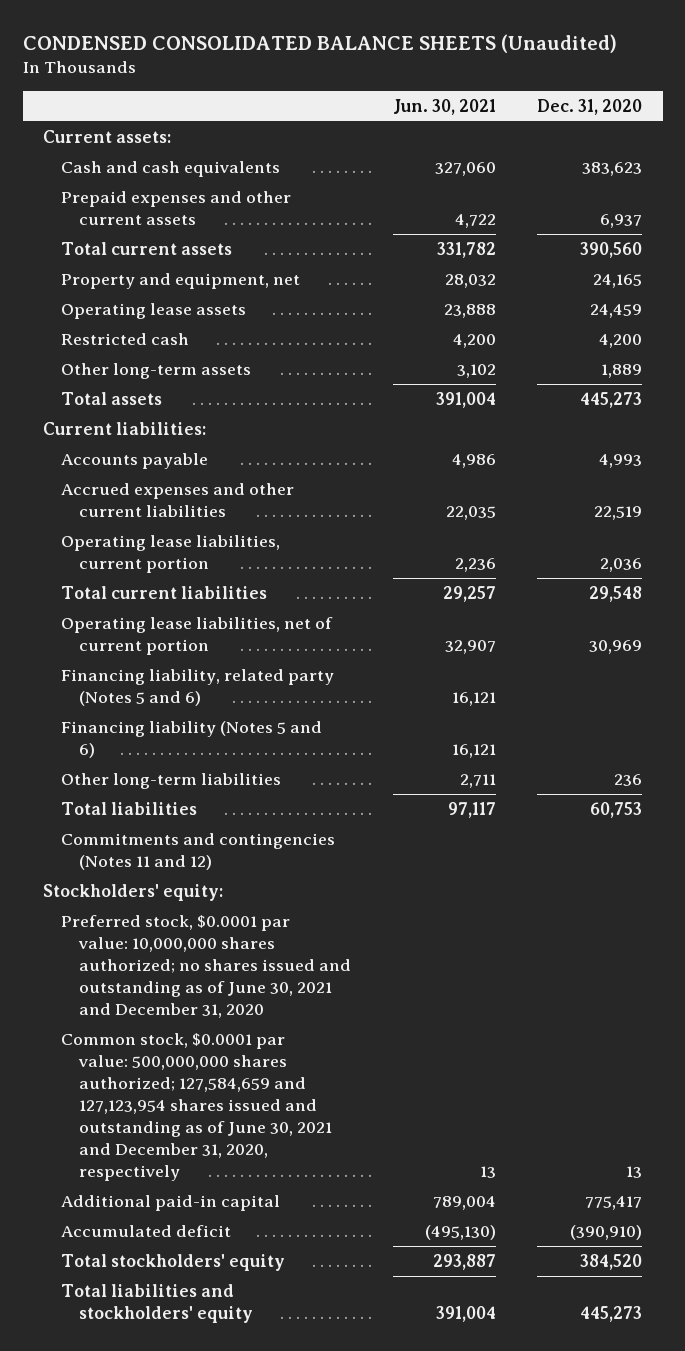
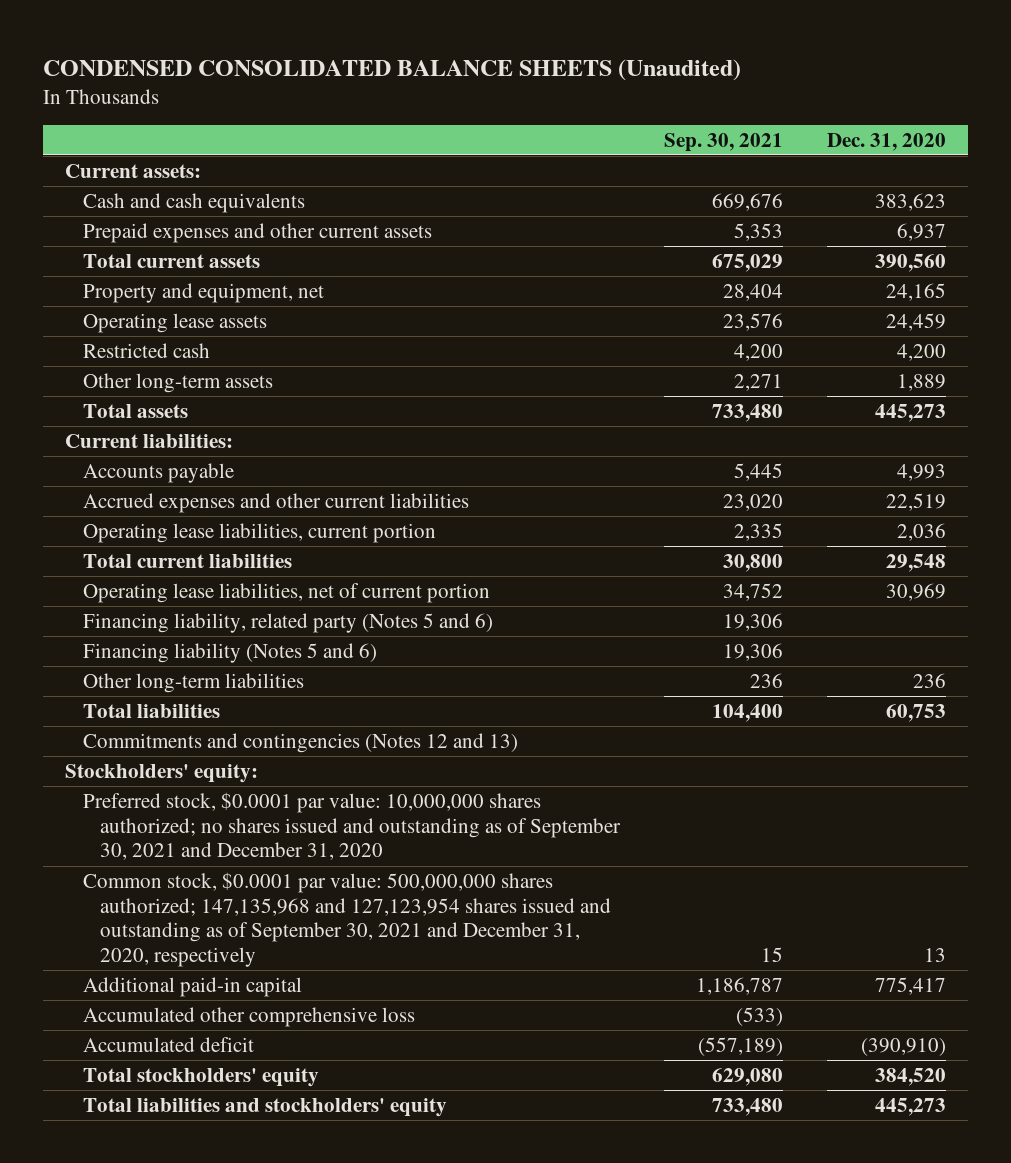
- | Jun. 30, 2021 | Dec. 31, 2020
+ | Sep. 30, 2021 | Dec. 31, 2020
- Commitments and contingencies (Notes 11 and 12)
+ Commitments and contingencies (Notes 12 and 13)
- Preferred stock, $0.0001 par value: 10,000,000 shares authorized; no shares issued and outstanding as of June 30, 2021 and December 31, 2020
- Common stock, $0.0001 par value: 500,000,000 shares authorized; 127,584,659 and 127,123,954 shares issued and outstanding as of June 30, 2021 and December 31, 2020, respectively | 13 | 13
+ Preferred stock, $0.0001 par value: 10,000,000 shares authorized; no shares issued and outstanding as of September 30, 2021 and December 31, 2020
+ Common stock, $0.0001 par value: 500,000,000 shares authorized; 147,135,968 and 127,123,954 shares issued and outstanding as of September 30, 2021 and December 31, 2020, respectively | 15 | 13
+ Accumulated other comprehensive loss | (533) |

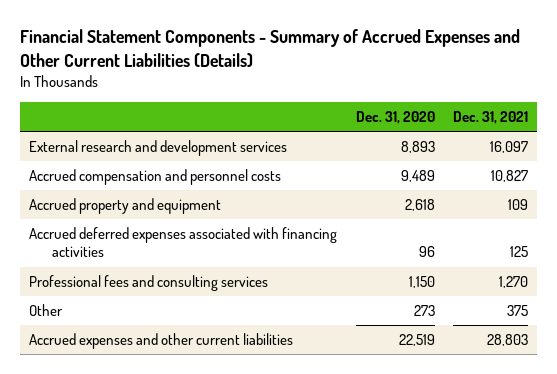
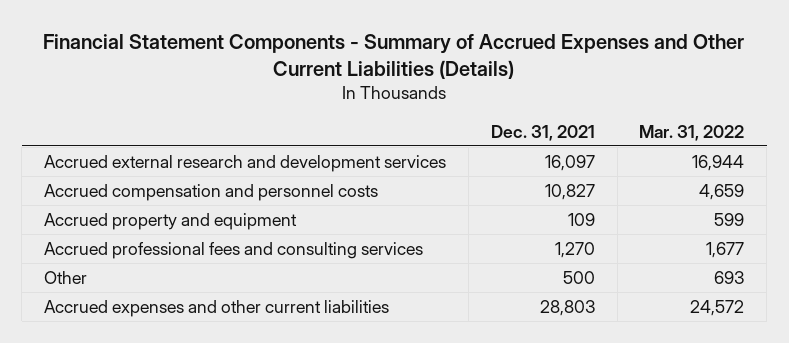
- | Dec. 31, 2020 | Dec. 31, 2021
+ | Dec. 31, 2021 | Mar. 31, 2022
- External research and development services | 8,893 | 16,097
+ Accrued external research and development services | 16,097 | 16,944
- Accrued deferred expenses associated with financing activities | 96 | 125
- Professional fees and consulting services | 1,150 | 1,270
- Other | 273 | 375
+ Accrued professional fees and consulting services | 1,270 | 1,677
+ Other | 500 | 693

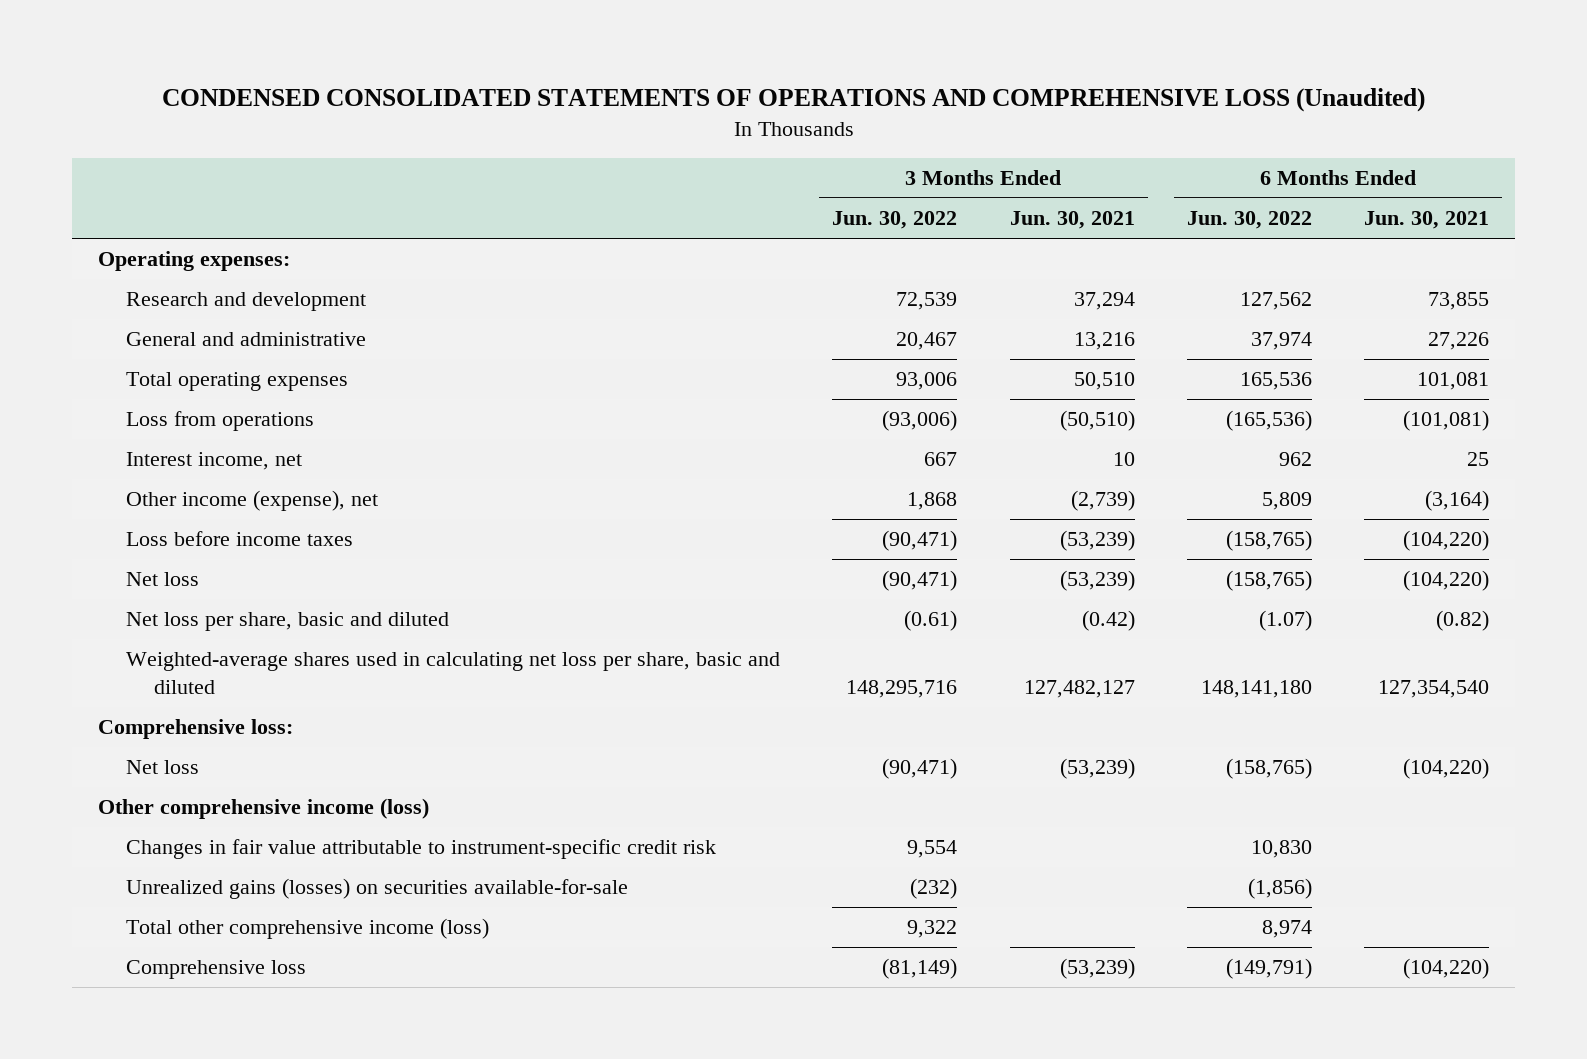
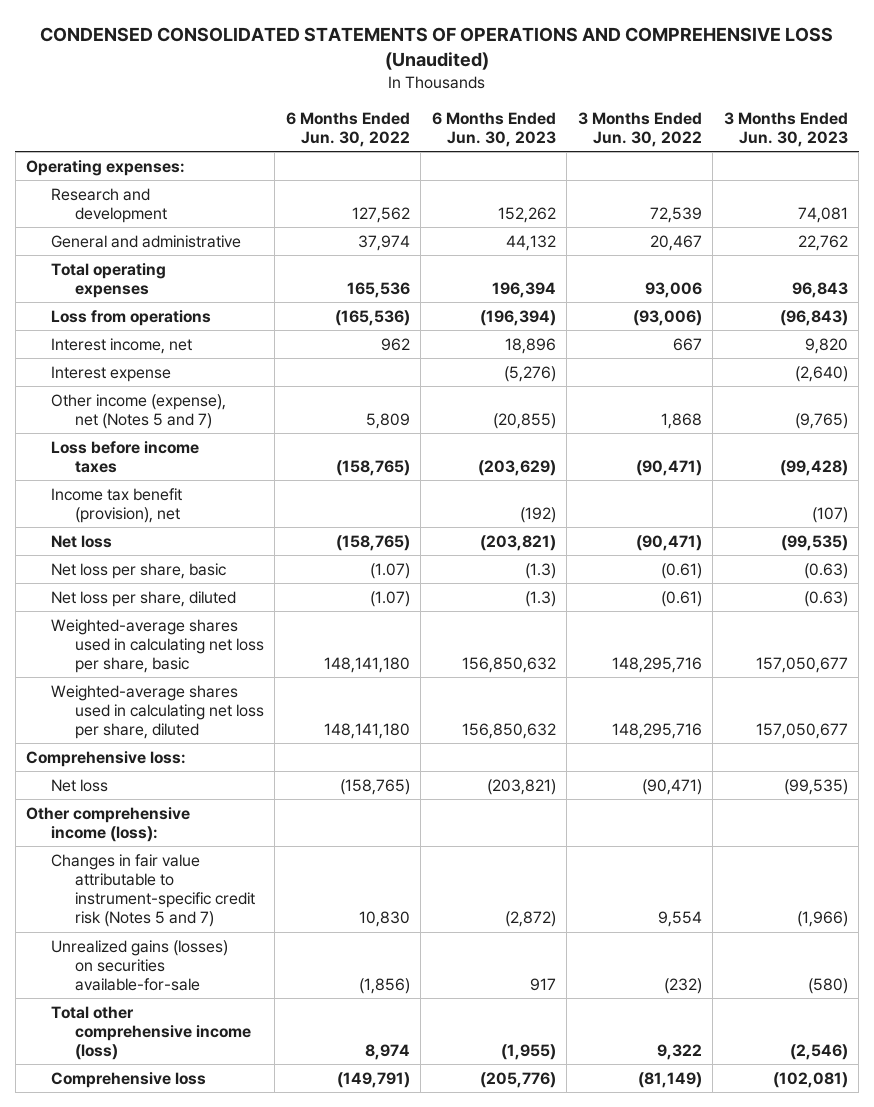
- | 3 Months Ended Jun. 30, 2022 | 3 Months Ended Jun. 30, 2021 | 6 Months Ended Jun. 30, 2022 | 6 Months Ended Jun. 30, 2021
+ | 6 Months Ended Jun. 30, 2022 | 6 Months Ended Jun. 30, 2023 | 3 Months Ended Jun. 30, 2022 | 3 Months Ended Jun. 30, 2023
- Other income (expense), net | 1,868 | (2,739) | 5,809 | (3,164)
+ Interest expense | | (5,276) | | (2,640)
+ Other income (expense), net (Notes 5 and 7) | 5,809 | (20,855) | 1,868 | (9,765)
+ Income tax benefit (provision), net | | (192) | | (107)
- Net loss per share, basic and diluted | (0.61) | (0.42) | (1.07) | (0.82)
- Weighted-average shares used in calculating net loss per share, basic and diluted | 148,295,716 | 127,482,127 | 148,141,180 | 127,354,540
+ Net loss per share, basic | (1.07) | (1.3) | (0.61) | (0.63)
+ Net loss per share, diluted | (1.07) | (1.3) | (0.61) | (0.63)
+ Weighted-average shares used in calculating net loss per share, basic | 148,141,180 | 156,850,632 | 148,295,716 | 157,050,677
+ Weighted-average shares used in calculating net loss per share, diluted | 148,141,180 | 156,850,632 | 148,295,716 | 157,050,677
- Other comprehensive income (loss)
- Changes in fair value attributable to instrument-specific credit risk | 9,554 | | 10,830 |
+ Other comprehensive income (loss):
+ Changes in fair value attributable to instrument-specific credit risk (Notes 5 and 7) | 10,830 | (2,872) | 9,554 | (1,966)

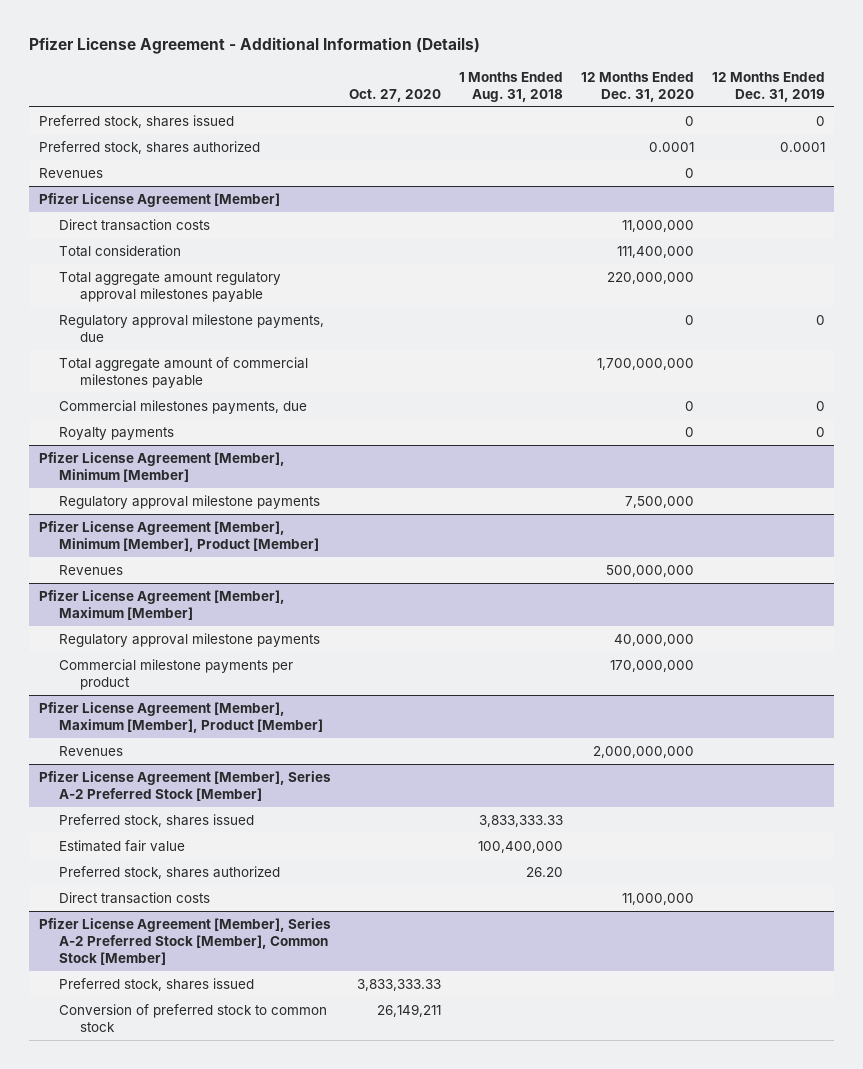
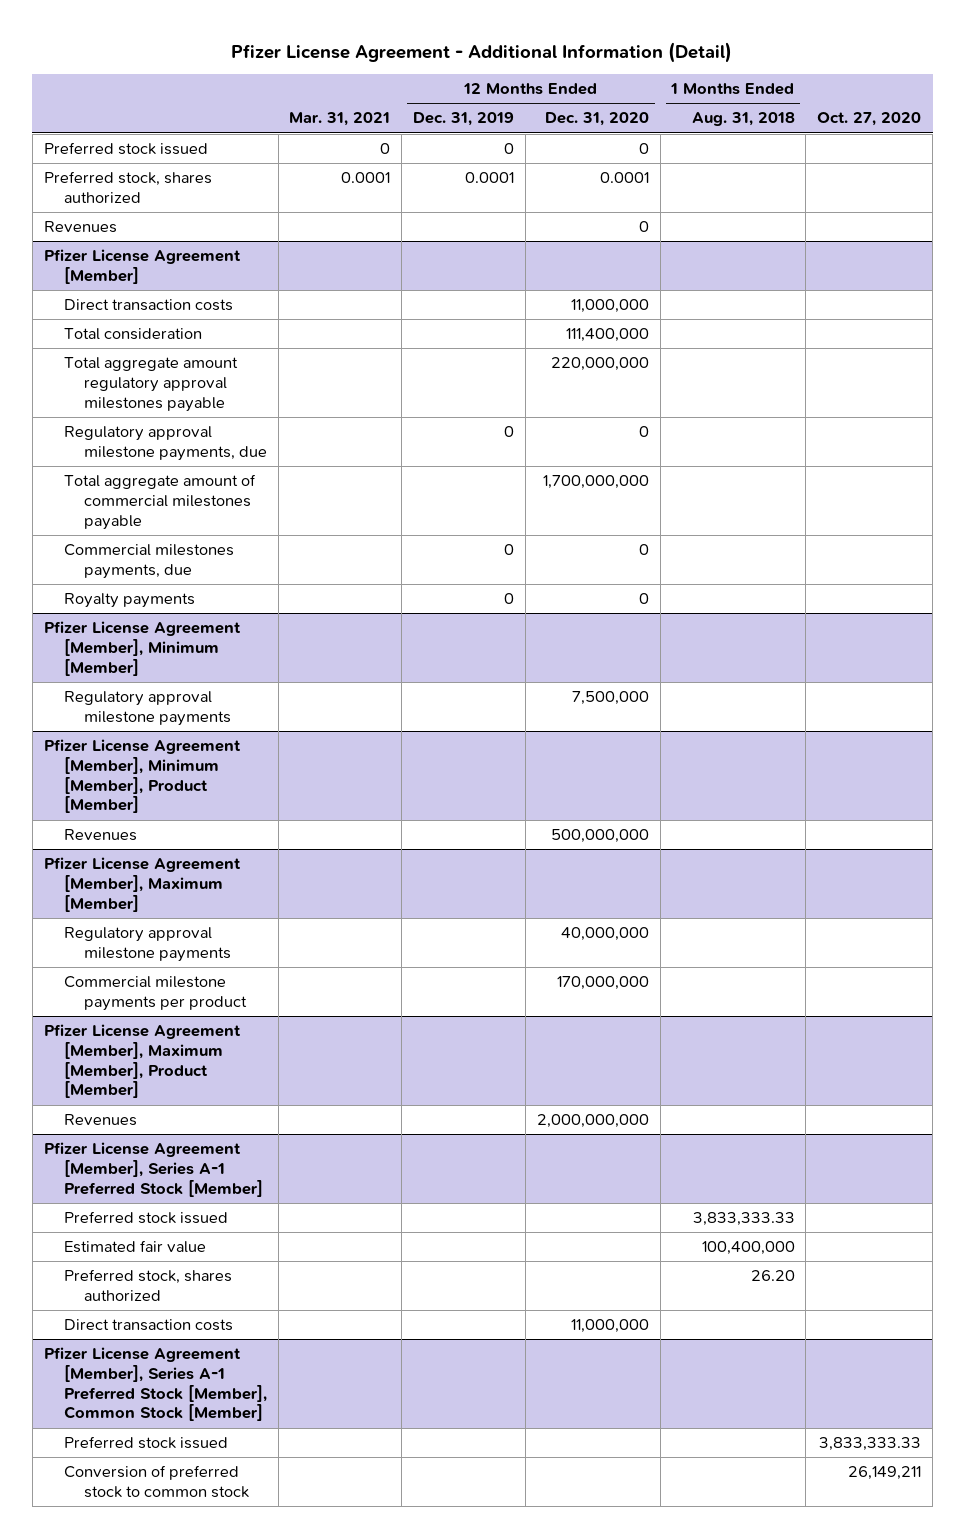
- Pfizer License Agreement - Additional Information (Details)
+ Pfizer License Agreement - Additional Information (Detail)
- | Oct. 27, 2020 | 1 Months Ended Aug. 31, 2018 | 12 Months Ended Dec. 31, 2020 | 12 Months Ended Dec. 31, 2019
+ | Mar. 31, 2021 | 12 Months Ended Dec. 31, 2019 | 12 Months Ended Dec. 31, 2020 | 1 Months Ended Aug. 31, 2018 | Oct. 27, 2020
- Preferred stock, shares issued | | | 0 | 0
+ Preferred stock issued | 0 | 0 | 0 | |
- Pfizer License Agreement [Member], Series A-2 Preferred Stock [Member]
- Preferred stock, shares issued | | 3,833,333.33 | |
+ Pfizer License Agreement [Member], Series A-1 Preferred Stock [Member]
+ Preferred stock issued | | | | 3,833,333.33 |
- Pfizer License Agreement [Member], Series A-2 Preferred Stock [Member], Common Stock [Member]
- Preferred stock, shares issued | 3,833,333.33 | | |
+ Pfizer License Agreement [Member], Series A-1 Preferred Stock [Member], Common Stock [Member]
+ Preferred stock issued | | | | | 3,833,333.33

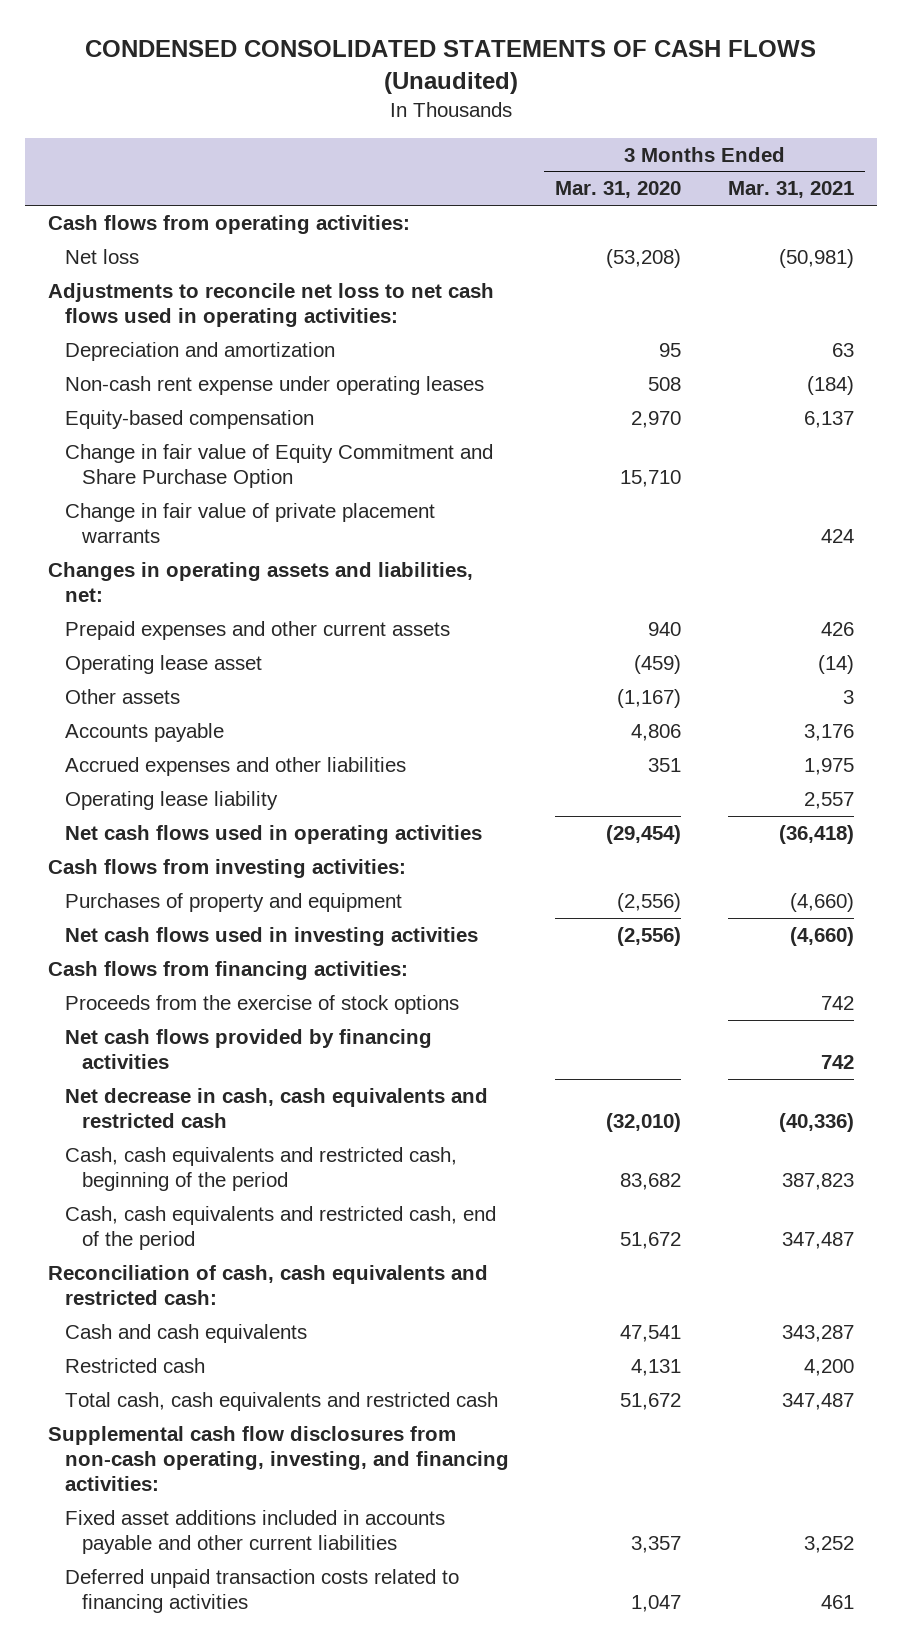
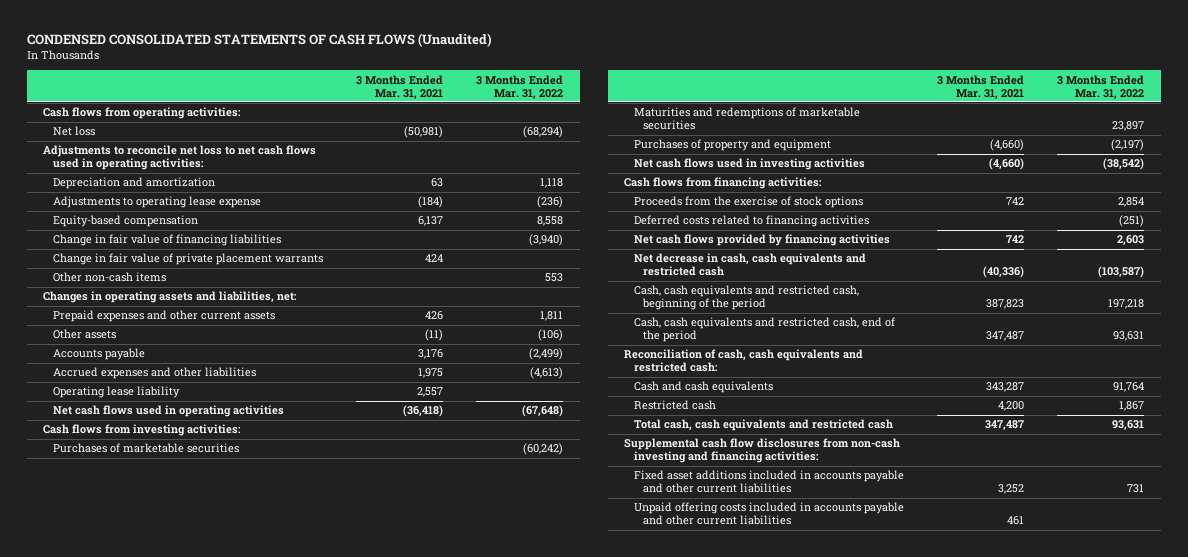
- | 3 Months Ended Mar. 31, 2020 | 3 Months Ended Mar. 31, 2021
+ | 3 Months Ended Mar. 31, 2021 | 3 Months Ended Mar. 31, 2022
- Non-cash rent expense under operating leases | 508 | (184)
+ Adjustments to operating lease expense | (184) | (236)
- Change in fair value of Equity Commitment and Share Purchase Option | 15,710 |
+ Change in fair value of financing liabilities | | (3,940)
+ Other non-cash items | | 553
- Operating lease asset | (459) | (14)
- Other assets | (1,167) | 3
+ Other assets | (11) | (106)
+ Purchases of marketable securities | | (60,242)
+ Maturities and redemptions of marketable securities | | 23,897
+ Deferred costs related to financing activities | | (251)
- Supplemental cash flow disclosures from non-cash operating, investing, and financing activities:
+ Supplemental cash flow disclosures from non-cash investing and financing activities:
- Deferred unpaid transaction costs related to financing activities | 1,047 | 461
+ Unpaid offering costs included in accounts payable and other current liabilities | 461 |

